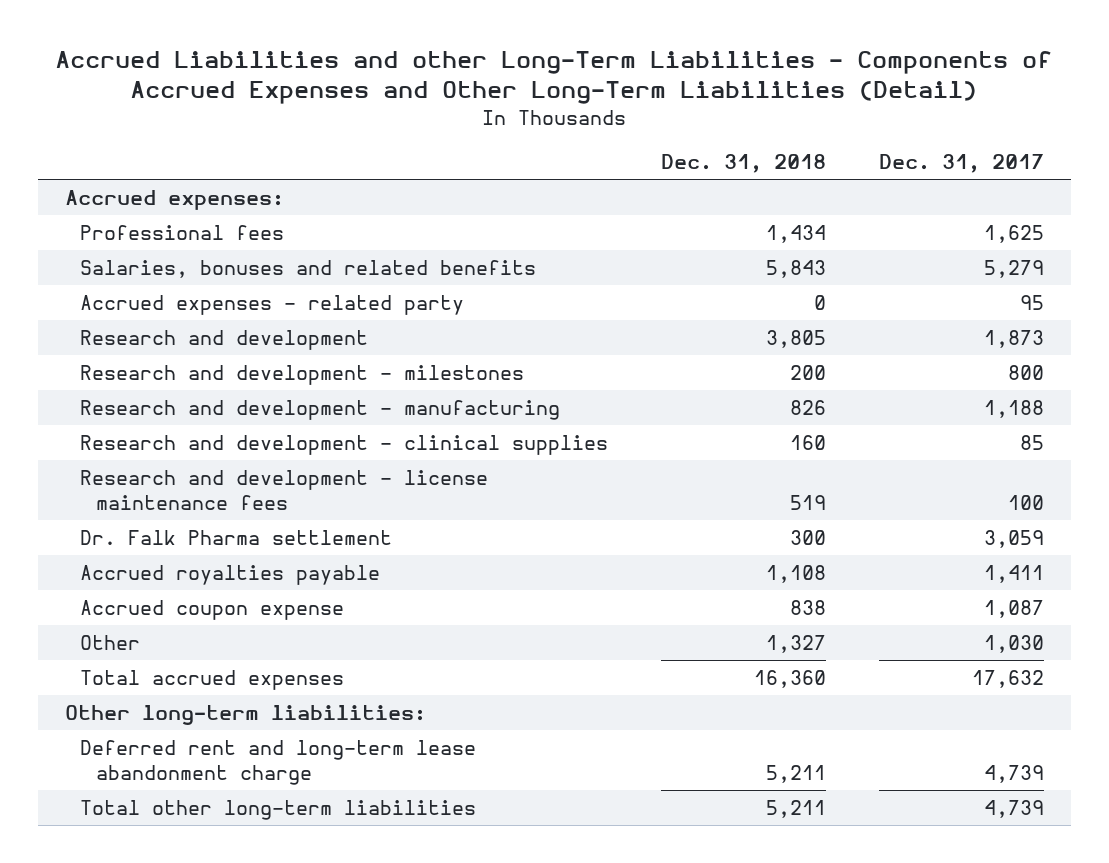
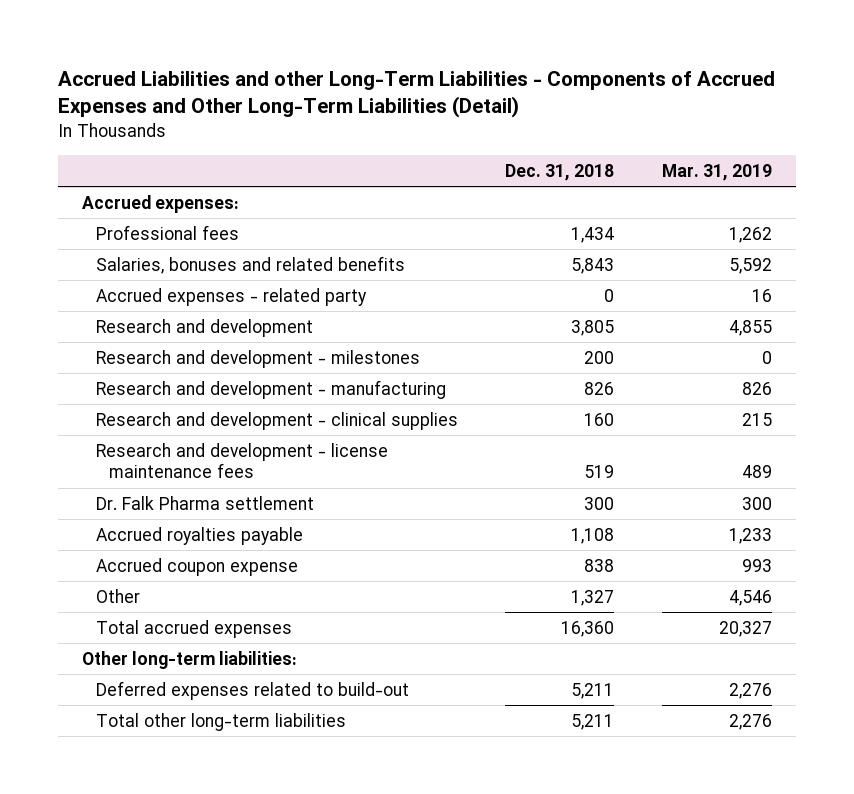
- | Dec. 31, 2018 | Dec. 31, 2017
+ | Dec. 31, 2018 | Mar. 31, 2019
- Deferred rent and long-term lease abandonment charge | 5,211 | 4,739
+ Deferred expenses related to build-out | 5,211 | 2,276

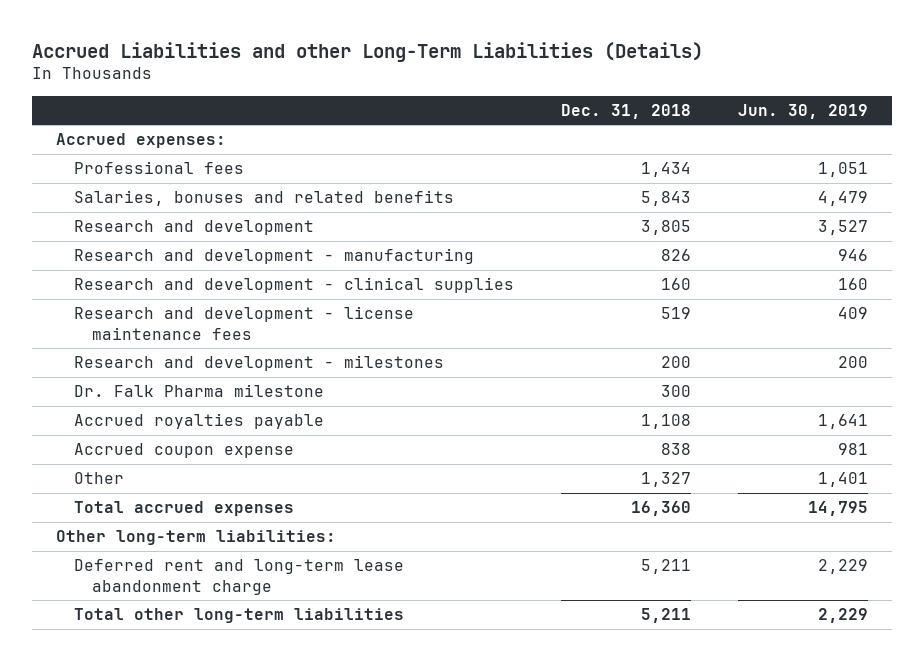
- Accrued Liabilities and other Long-Term Liabilities - Components of Accrued Expenses and Other Long-Term Liabilities (Detail)
+ Accrued Liabilities and other Long-Term Liabilities (Details)
- | Dec. 31, 2018 | Mar. 31, 2019
+ | Dec. 31, 2018 | Jun. 30, 2019
- Accrued expenses - related party | 0 | 16
- Dr. Falk Pharma settlement | 300 | 300
moved down: Research and development - milestones | 200 | 200
+ Dr. Falk Pharma milestone | 300 |
- Deferred expenses related to build-out | 5,211 | 2,276
+ Deferred rent and long-term lease abandonment charge | 5,211 | 2,229

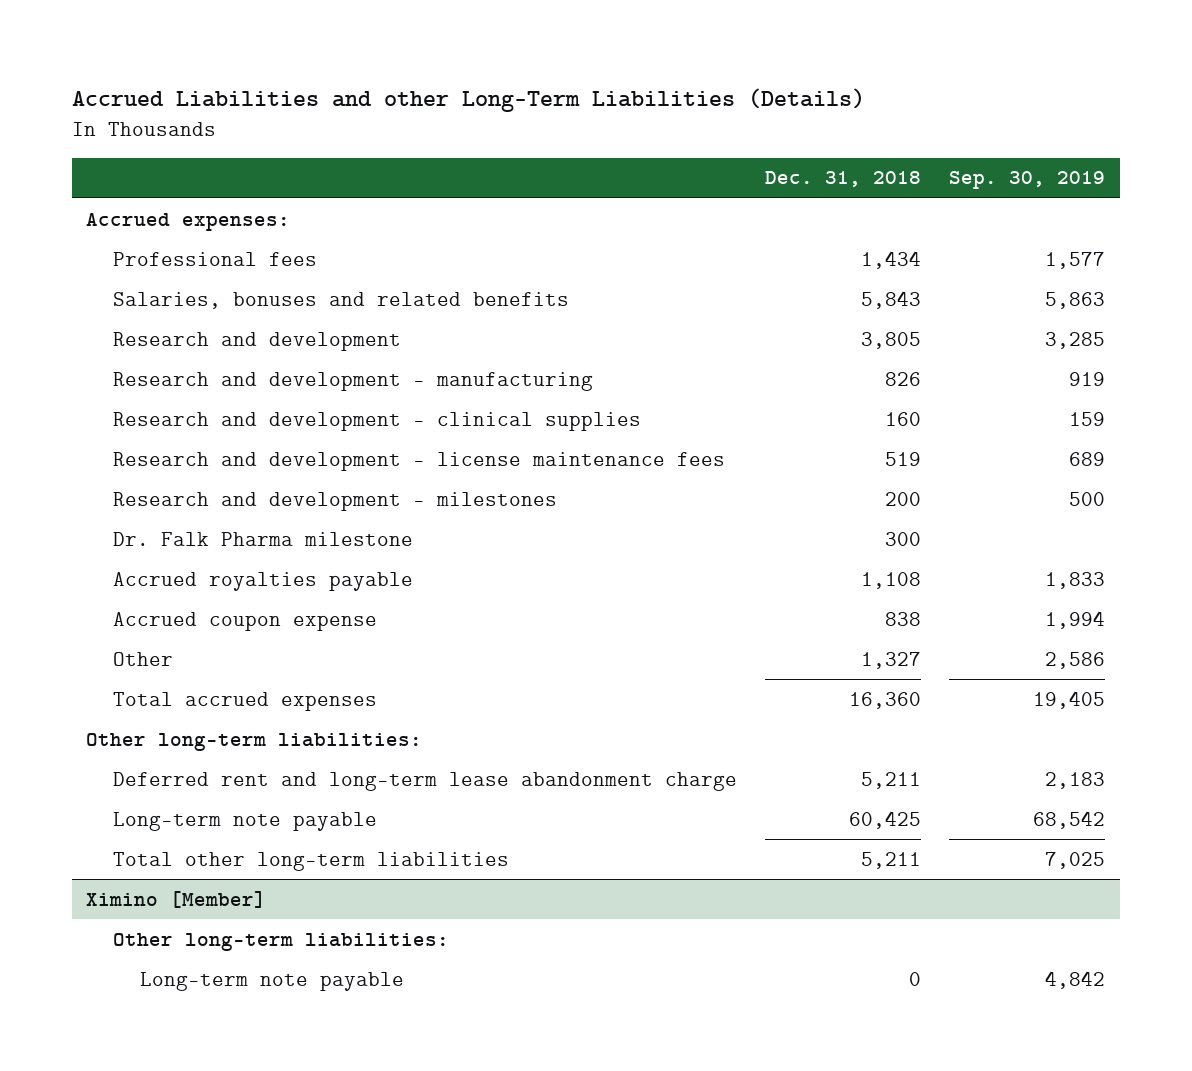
- | Dec. 31, 2018 | Jun. 30, 2019
+ | Dec. 31, 2018 | Sep. 30, 2019
+ Long-term note payable | 60,425 | 68,542
+ Ximino [Member]
+ Other long-term liabilities:
+ Long-term note payable | 0 | 4,842

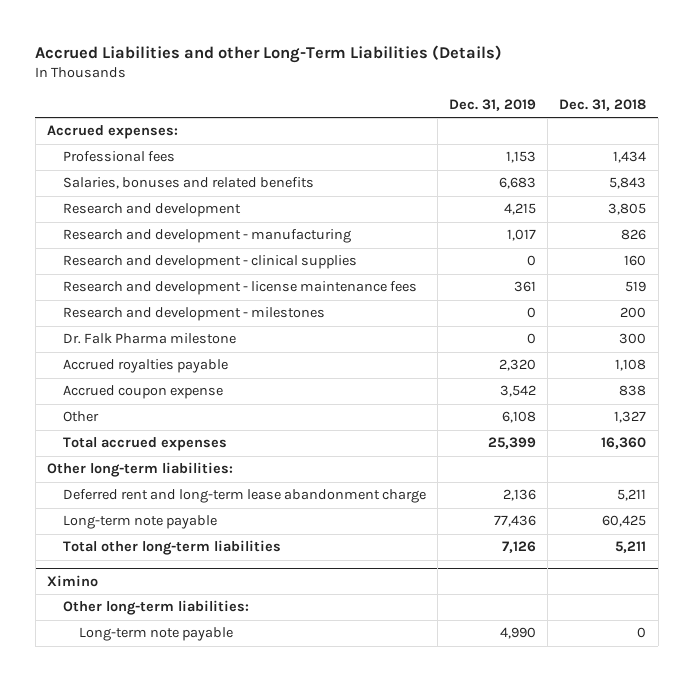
- | Dec. 31, 2018 | Sep. 30, 2019
+ | Dec. 31, 2019 | Dec. 31, 2018
- Ximino [Member]
+ Ximino

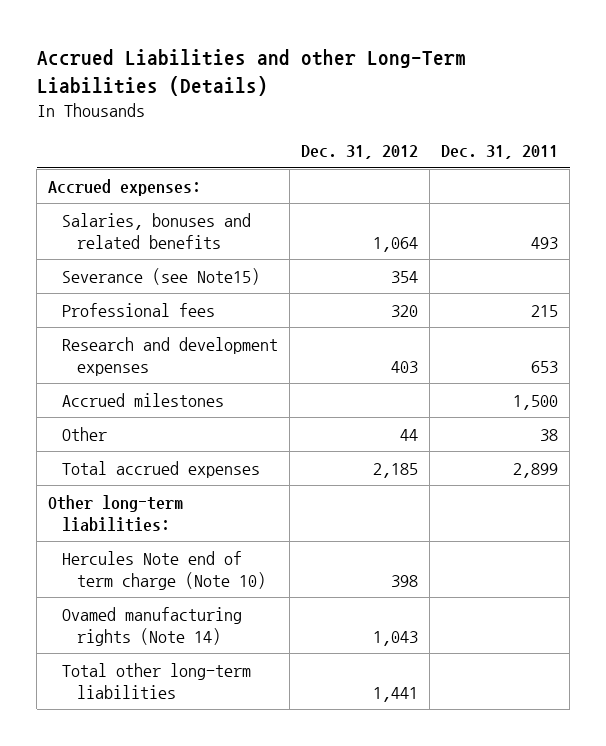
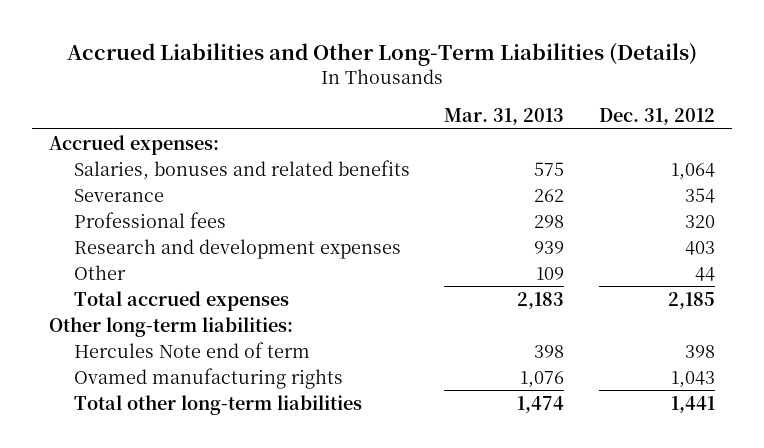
- Accrued Liabilities and other Long-Term Liabilities (Details)
+ Accrued Liabilities and Other Long-Term Liabilities (Details)
- | Dec. 31, 2012 | Dec. 31, 2011
+ | Mar. 31, 2013 | Dec. 31, 2012
- Severance (see Note15) | 354 |
+ Severance | 262 | 354
- Accrued milestones | | 1,500
- Hercules Note end of term charge (Note 10) | 398 |
- Ovamed manufacturing rights (Note 14) | 1,043 |
+ Hercules Note end of term | 398 | 398
+ Ovamed manufacturing rights | 1,076 | 1,043

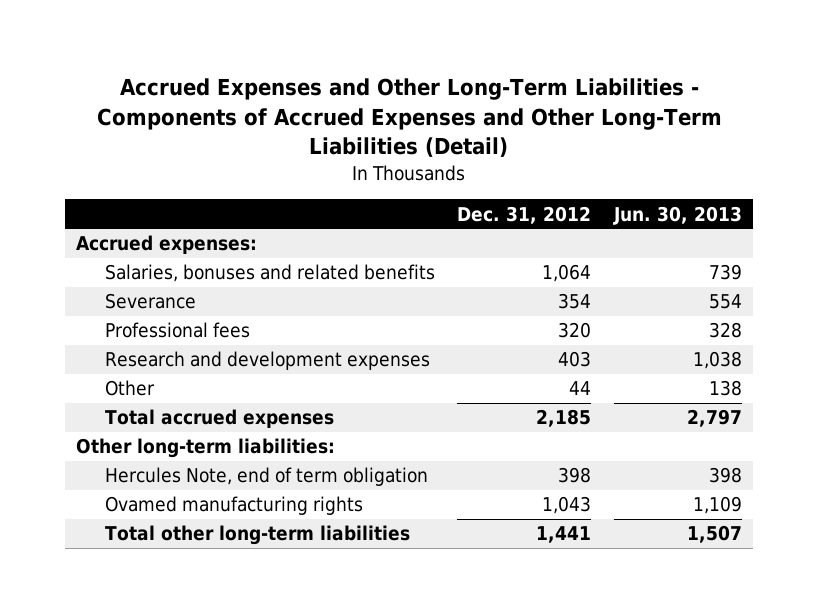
- Accrued Liabilities and Other Long-Term Liabilities (Details)
+ Accrued Expenses and Other Long-Term Liabilities - Components of Accrued Expenses and Other Long-Term Liabilities (Detail)
- | Mar. 31, 2013 | Dec. 31, 2012
+ | Dec. 31, 2012 | Jun. 30, 2013
- Hercules Note end of term | 398 | 398
+ Hercules Note, end of term obligation | 398 | 398

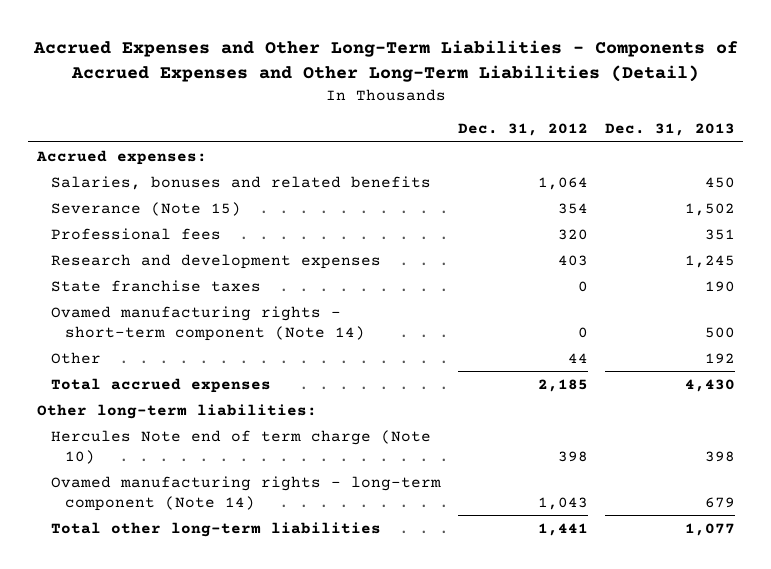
- | Dec. 31, 2012 | Jun. 30, 2013
+ | Dec. 31, 2012 | Dec. 31, 2013
- Severance | 354 | 554
+ Severance (Note 15) | 354 | 1,502
+ State franchise taxes | 0 | 190
+ Ovamed manufacturing rights - short-term component (Note 14) | 0 | 500
- Hercules Note, end of term obligation | 398 | 398
- Ovamed manufacturing rights | 1,043 | 1,109
+ Hercules Note end of term charge (Note 10) | 398 | 398
+ Ovamed manufacturing rights - long-term component (Note 14) | 1,043 | 679

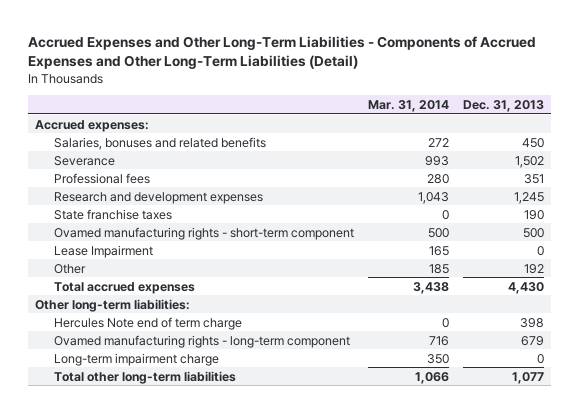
- | Dec. 31, 2012 | Dec. 31, 2013
+ | Mar. 31, 2014 | Dec. 31, 2013
- Severance (Note 15) | 354 | 1,502
+ Severance | 993 | 1,502
- Ovamed manufacturing rights - short-term component (Note 14) | 0 | 500
+ Ovamed manufacturing rights - short-term component | 500 | 500
+ Lease Impairment | 165 | 0
- Hercules Note end of term charge (Note 10) | 398 | 398
- Ovamed manufacturing rights - long-term component (Note 14) | 1,043 | 679
+ Hercules Note end of term charge | 0 | 398
+ Ovamed manufacturing rights - long-term component | 716 | 679
+ Long-term impairment charge | 350 | 0

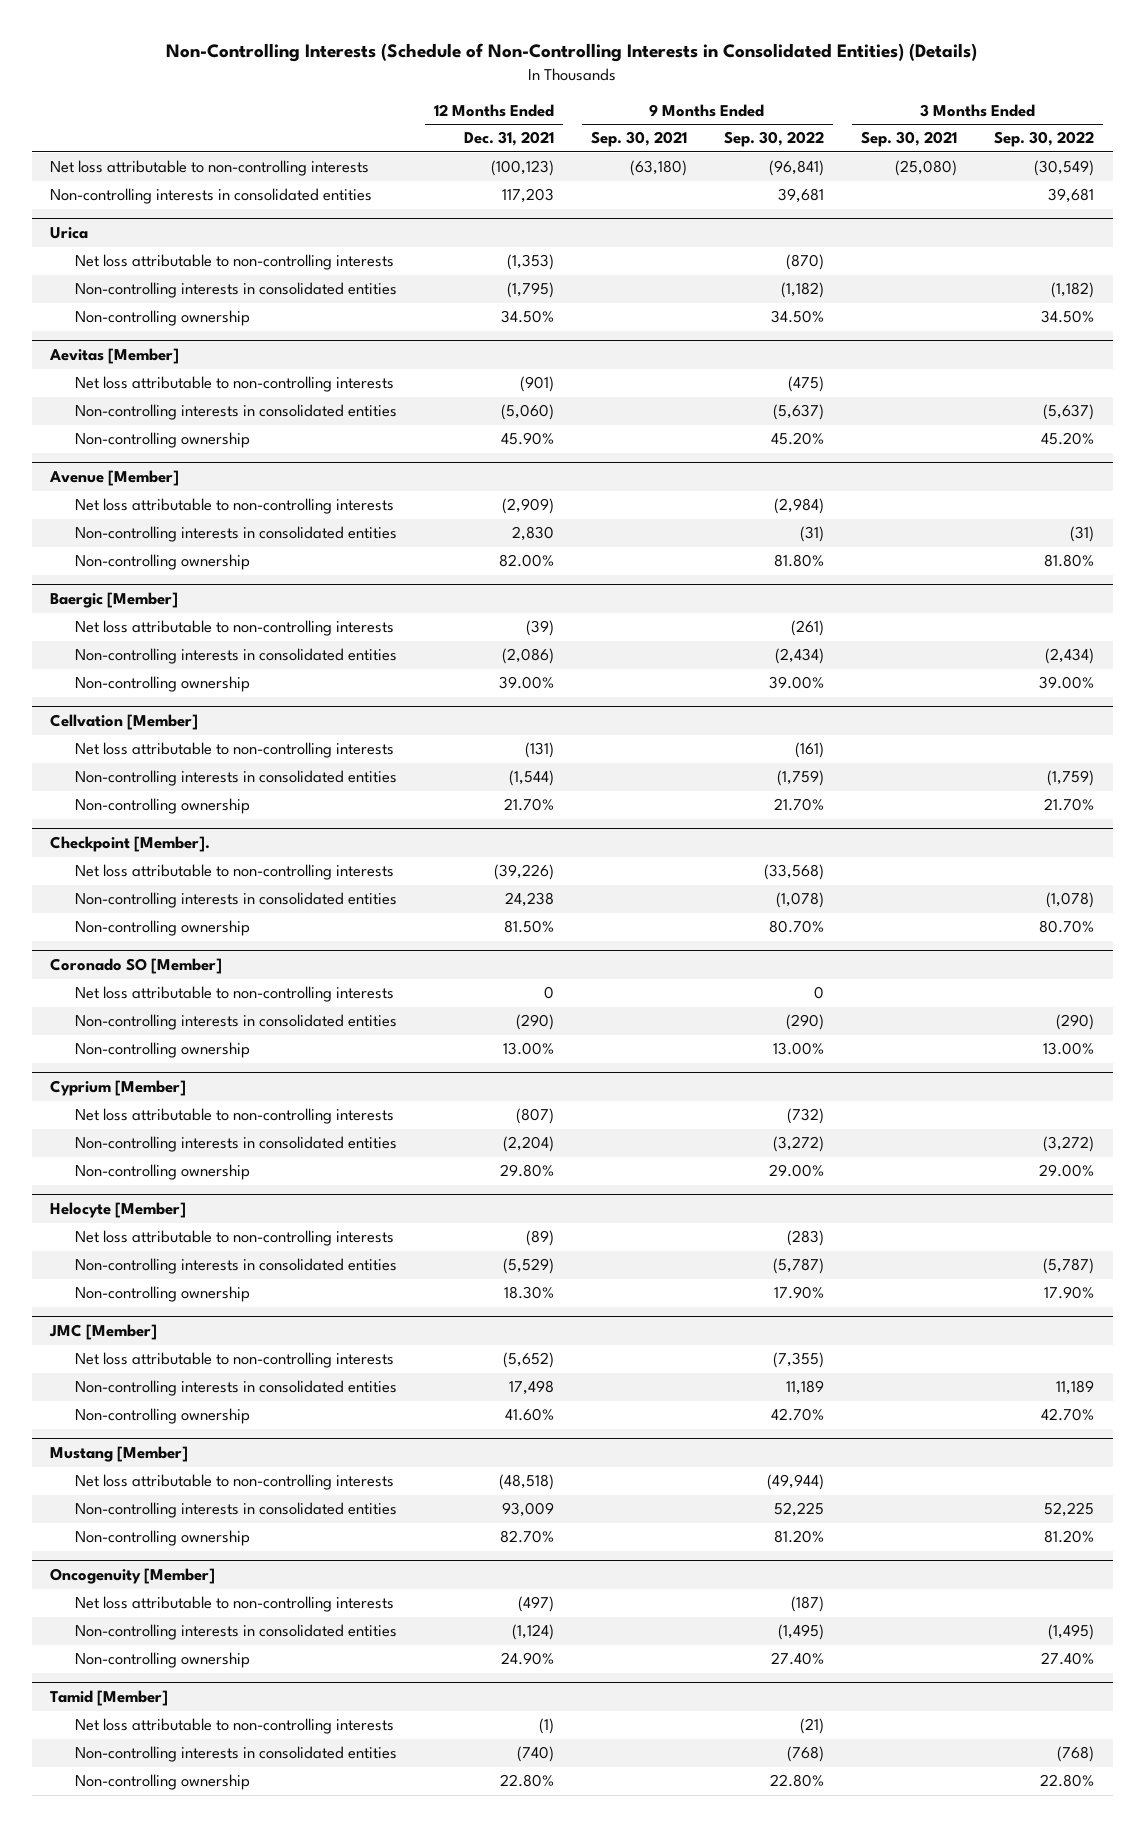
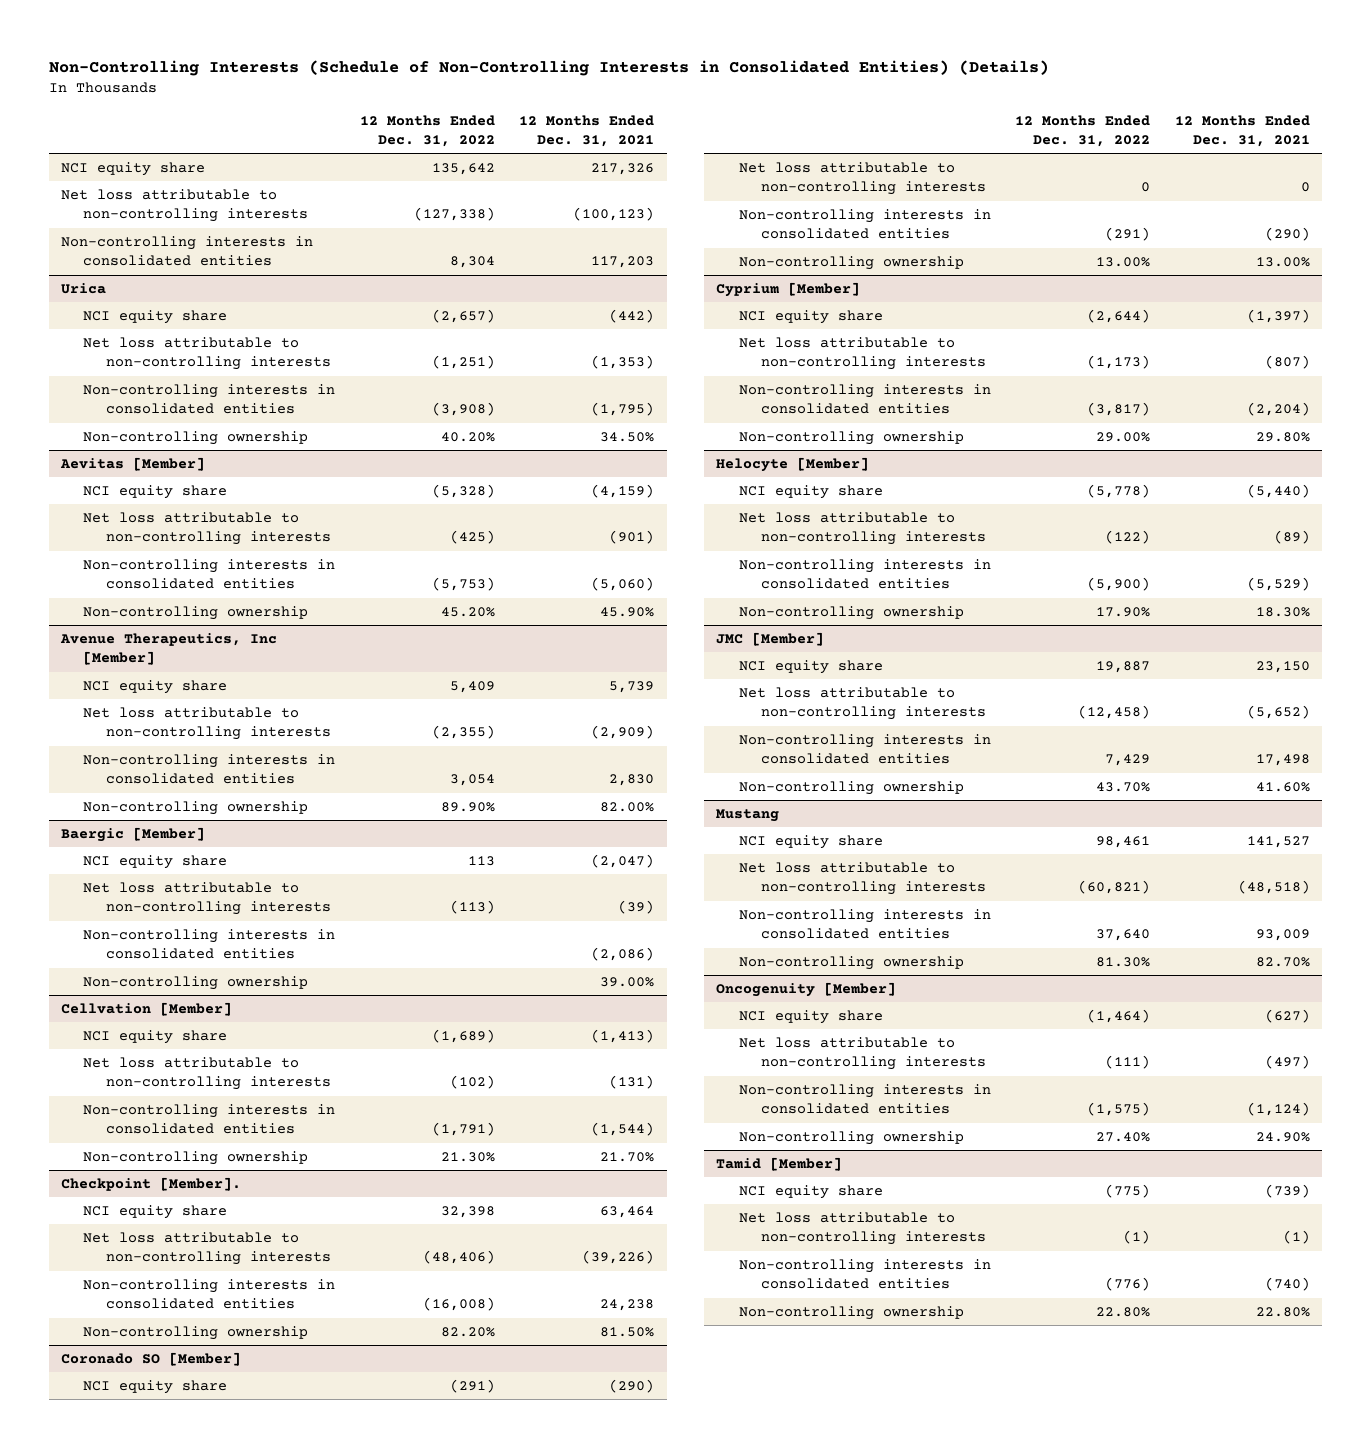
- | 12 Months Ended Dec. 31, 2021 | 9 Months Ended Sep. 30, 2021 | 9 Months Ended Sep. 30, 2022 | 3 Months Ended Sep. 30, 2021 | 3 Months Ended Sep. 30, 2022
+ | 12 Months Ended Dec. 31, 2022 | 12 Months Ended Dec. 31, 2021
+ NCI equity share | 135,642 | 217,326
@ Urica
+ NCI equity share | (2,657) | (442)
@ Aevitas [Member]
+ NCI equity share | (5,328) | (4,159)
- Avenue [Member]
+ Avenue Therapeutics, Inc [Member]
+ NCI equity share | 5,409 | 5,739
@ Baergic [Member]
+ NCI equity share | 113 | (2,047)
@ Cellvation [Member]
+ NCI equity share | (1,689) | (1,413)
@ Checkpoint [Member].
+ NCI equity share | 32,398 | 63,464
@ Coronado SO [Member]
+ NCI equity share | (291) | (290)
@ Cyprium [Member]
+ NCI equity share | (2,644) | (1,397)
@ Helocyte [Member]
+ NCI equity share | (5,778) | (5,440)
@ JMC [Member]
+ NCI equity share | 19,887 | 23,150
- Mustang [Member]
+ Mustang
+ NCI equity share | 98,461 | 141,527
@ Oncogenuity [Member]
+ NCI equity share | (1,464) | (627)
@ Tamid [Member]
+ NCI equity share | (775) | (739)

